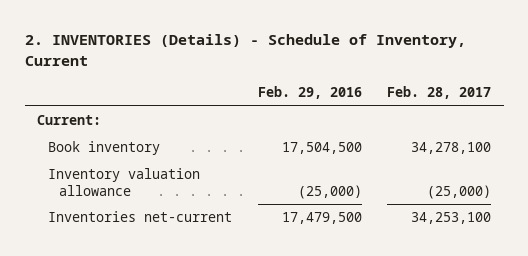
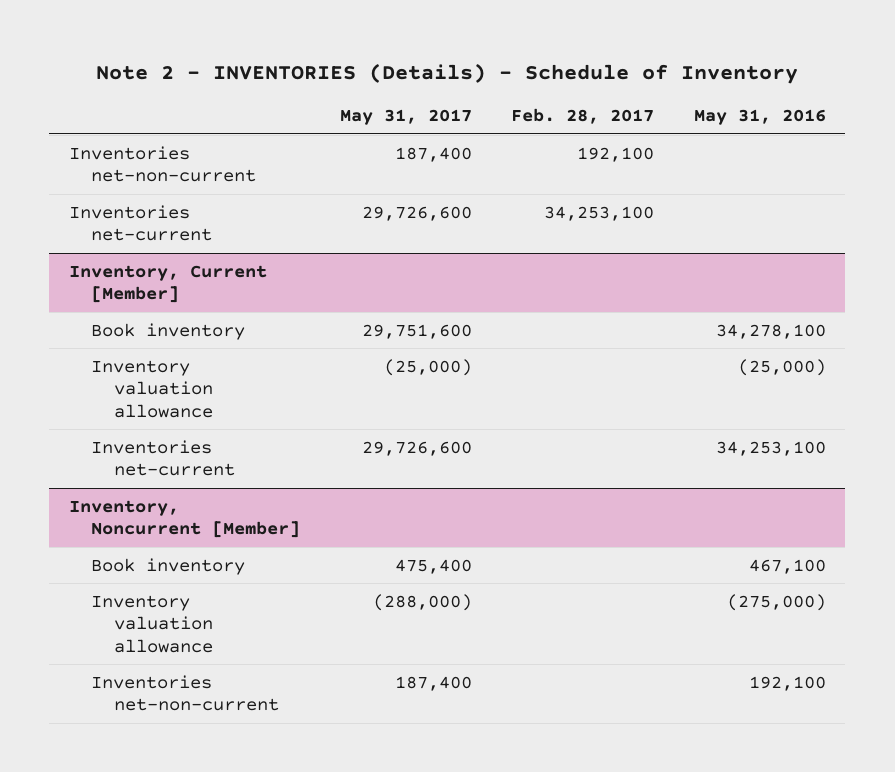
- 2. INVENTORIES (Details) - Schedule of Inventory, Current
+ Note 2 - INVENTORIES (Details) - Schedule of Inventory
- | Feb. 29, 2016 | Feb. 28, 2017
+ | May 31, 2017 | Feb. 28, 2017 | May 31, 2016
- Current:
- Book inventory | 17,504,500 | 34,278,100
- Inventory valuation allowance | (25,000) | (25,000)
+ Inventories net-non-current | 187,400 | 192,100 |
+ Inventory, Current [Member]
+ Book inventory | 29,751,600 | | 34,278,100
+ Inventory valuation allowance | (25,000) | | (25,000)
+ Inventories net-current | 29,726,600 | | 34,253,100
+ Inventory, Noncurrent [Member]
+ Book inventory | 475,400 | | 467,100
+ Inventory valuation allowance | (288,000) | | (275,000)
+ Inventories net-non-current | 187,400 | | 192,100

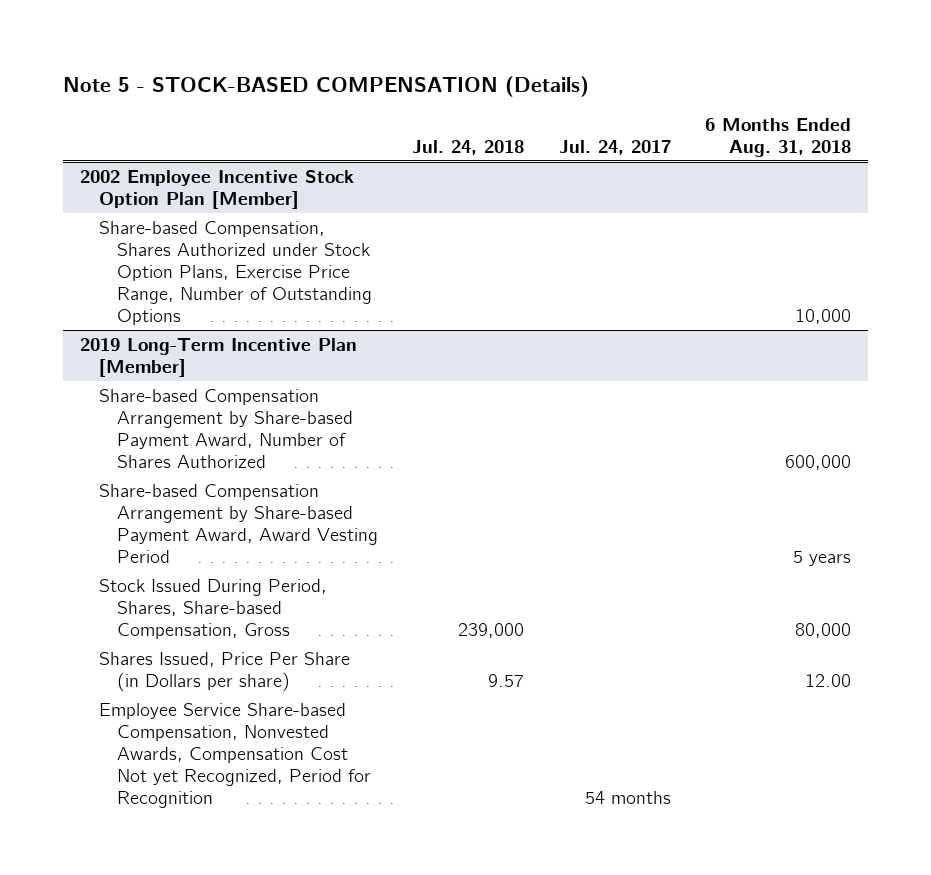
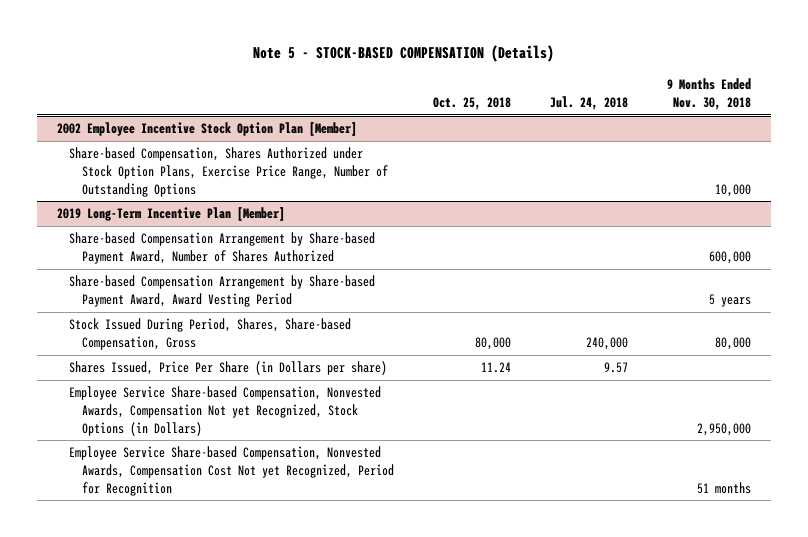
- | Jul. 24, 2018 | Jul. 24, 2017 | 6 Months Ended Aug. 31, 2018
+ | Oct. 25, 2018 | Jul. 24, 2018 | 9 Months Ended Nov. 30, 2018
@ 2019 Long-Term Incentive Plan [Member]
- Stock Issued During Period, Shares, Share-based Compensation, Gross | 239,000 | | 80,000
+ Stock Issued During Period, Shares, Share-based Compensation, Gross | 80,000 | 240,000 | 80,000
+ Employee Service Share-based Compensation, Nonvested Awards, Compensation Not yet Recognized, Stock Options (in Dollars) | | | 2,950,000

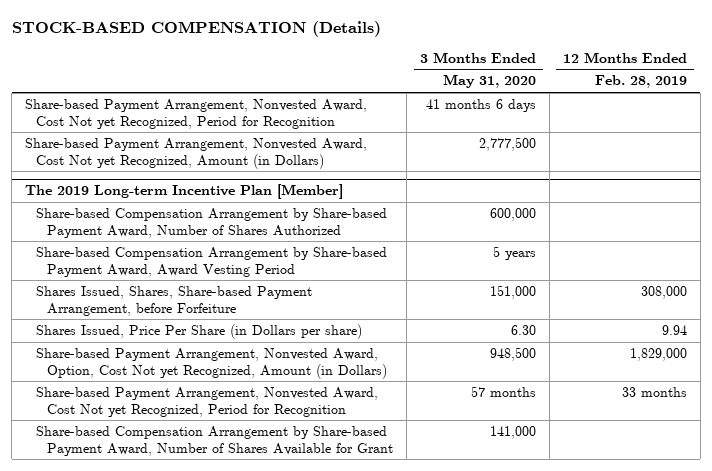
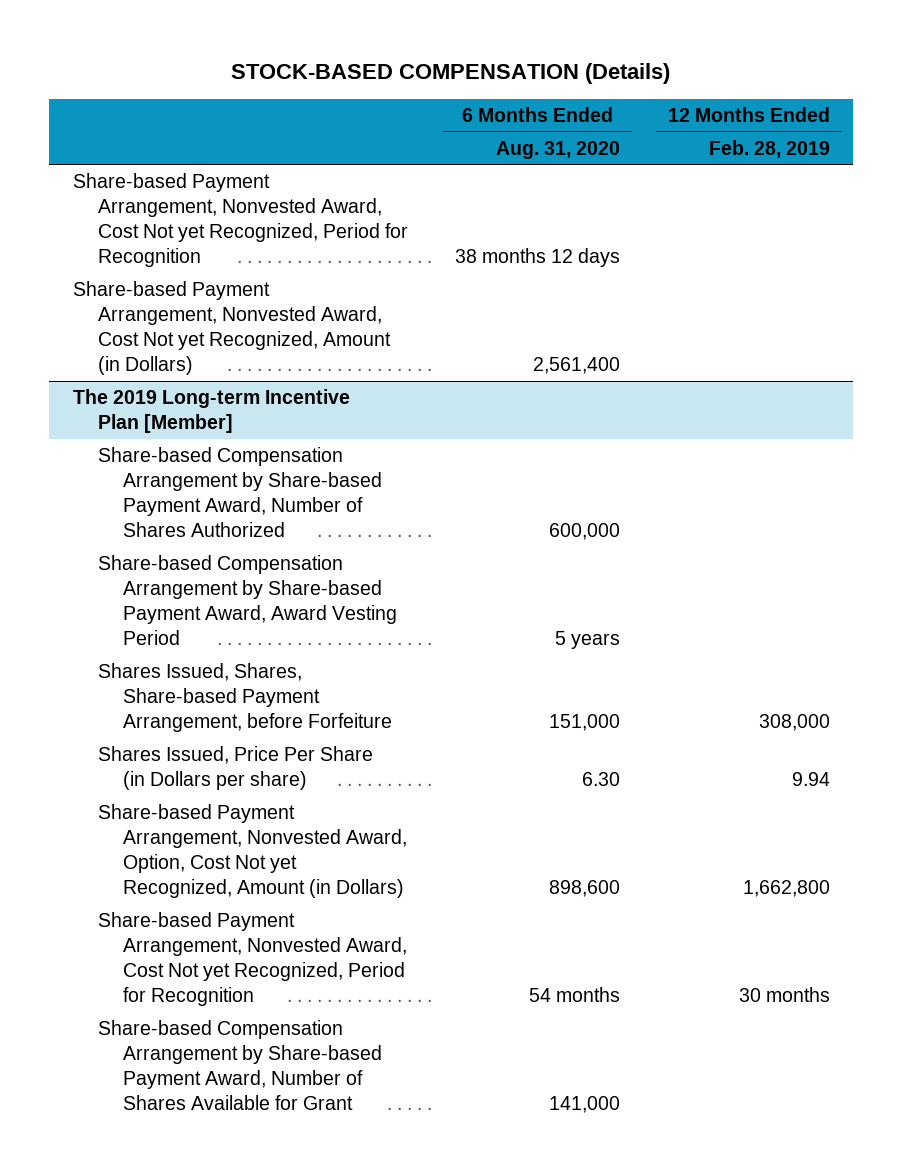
- | 3 Months Ended May 31, 2020 | 12 Months Ended Feb. 28, 2019
+ | 6 Months Ended Aug. 31, 2020 | 12 Months Ended Feb. 28, 2019
@ The 2019 Long-term Incentive Plan [Member]
- Share-based Payment Arrangement, Nonvested Award, Option, Cost Not yet Recognized, Amount (in Dollars) | 948,500 | 1,829,000
- Share-based Payment Arrangement, Nonvested Award, Cost Not yet Recognized, Period for Recognition | 57 months | 33 months
+ Share-based Payment Arrangement, Nonvested Award, Option, Cost Not yet Recognized, Amount (in Dollars) | 898,600 | 1,662,800
+ Share-based Payment Arrangement, Nonvested Award, Cost Not yet Recognized, Period for Recognition | 54 months | 30 months

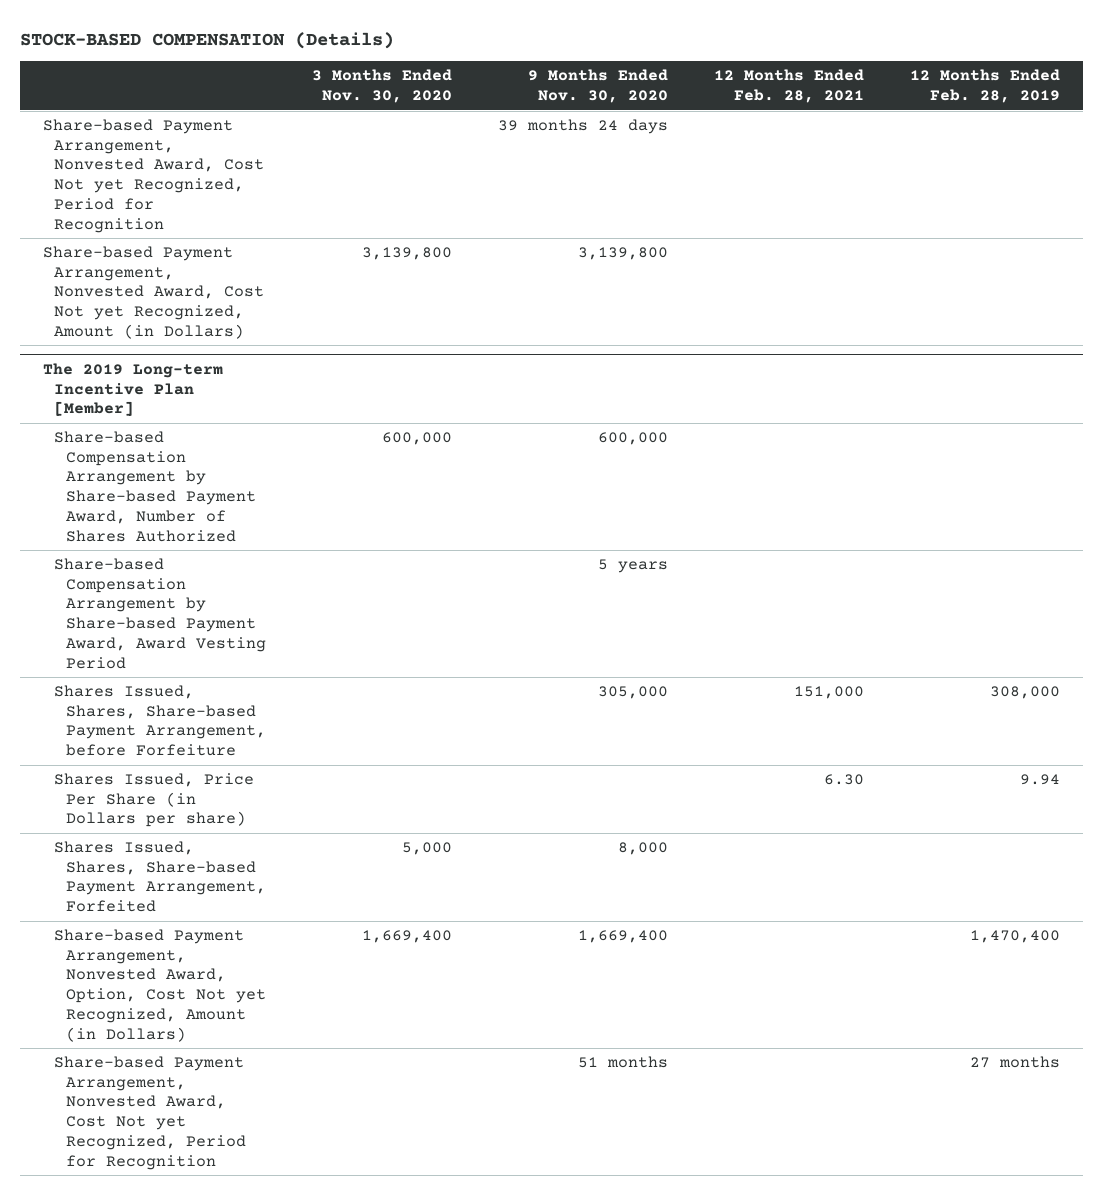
- | 6 Months Ended Aug. 31, 2020 | 12 Months Ended Feb. 28, 2019
+ | 3 Months Ended Nov. 30, 2020 | 9 Months Ended Nov. 30, 2020 | 12 Months Ended Feb. 28, 2021 | 12 Months Ended Feb. 28, 2019
@ The 2019 Long-term Incentive Plan [Member]
- Share-based Payment Arrangement, Nonvested Award, Option, Cost Not yet Recognized, Amount (in Dollars) | 898,600 | 1,662,800
- Share-based Payment Arrangement, Nonvested Award, Cost Not yet Recognized, Period for Recognition | 54 months | 30 months
- Share-based Compensation Arrangement by Share-based Payment Award, Number of Shares Available for Grant | 141,000 |
+ Shares Issued, Shares, Share-based Payment Arrangement, Forfeited | 5,000 | 8,000 | |
+ Share-based Payment Arrangement, Nonvested Award, Option, Cost Not yet Recognized, Amount (in Dollars) | 1,669,400 | 1,669,400 | | 1,470,400
+ Share-based Payment Arrangement, Nonvested Award, Cost Not yet Recognized, Period for Recognition | | 51 months | | 27 months

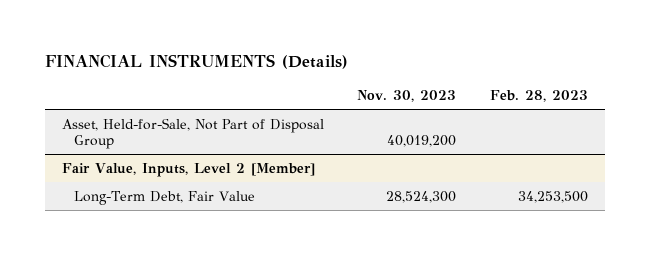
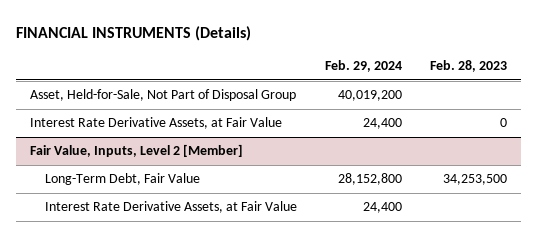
- | Nov. 30, 2023 | Feb. 28, 2023
+ | Feb. 29, 2024 | Feb. 28, 2023
+ Interest Rate Derivative Assets, at Fair Value | 24,400 | 0
@ Fair Value, Inputs, Level 2 [Member]
+ Interest Rate Derivative Assets, at Fair Value | 24,400 |

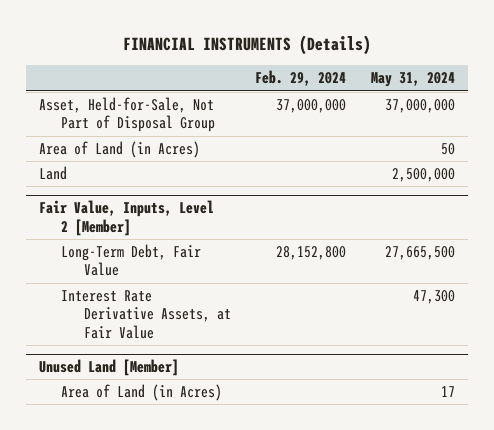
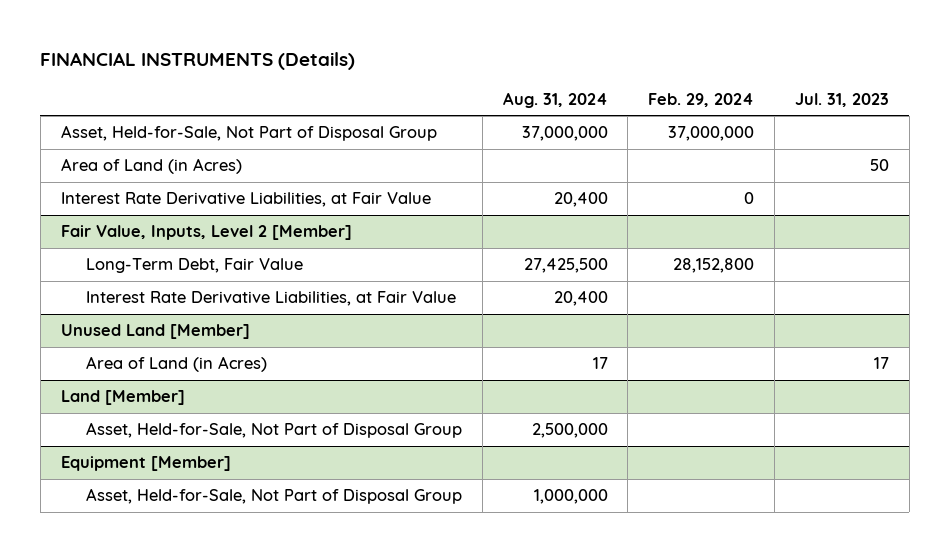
- | Feb. 29, 2024 | May 31, 2024
+ | Aug. 31, 2024 | Feb. 29, 2024 | Jul. 31, 2023
- Land | | 2,500,000
+ Interest Rate Derivative Liabilities, at Fair Value | 20,400 | 0 |
@ Fair Value, Inputs, Level 2 [Member]
- Interest Rate Derivative Assets, at Fair Value | | 47,300
+ Interest Rate Derivative Liabilities, at Fair Value | 20,400 | |
+ Land [Member]
+ Asset, Held-for-Sale, Not Part of Disposal Group | 2,500,000 | |
+ Equipment [Member]
+ Asset, Held-for-Sale, Not Part of Disposal Group | 1,000,000 | |

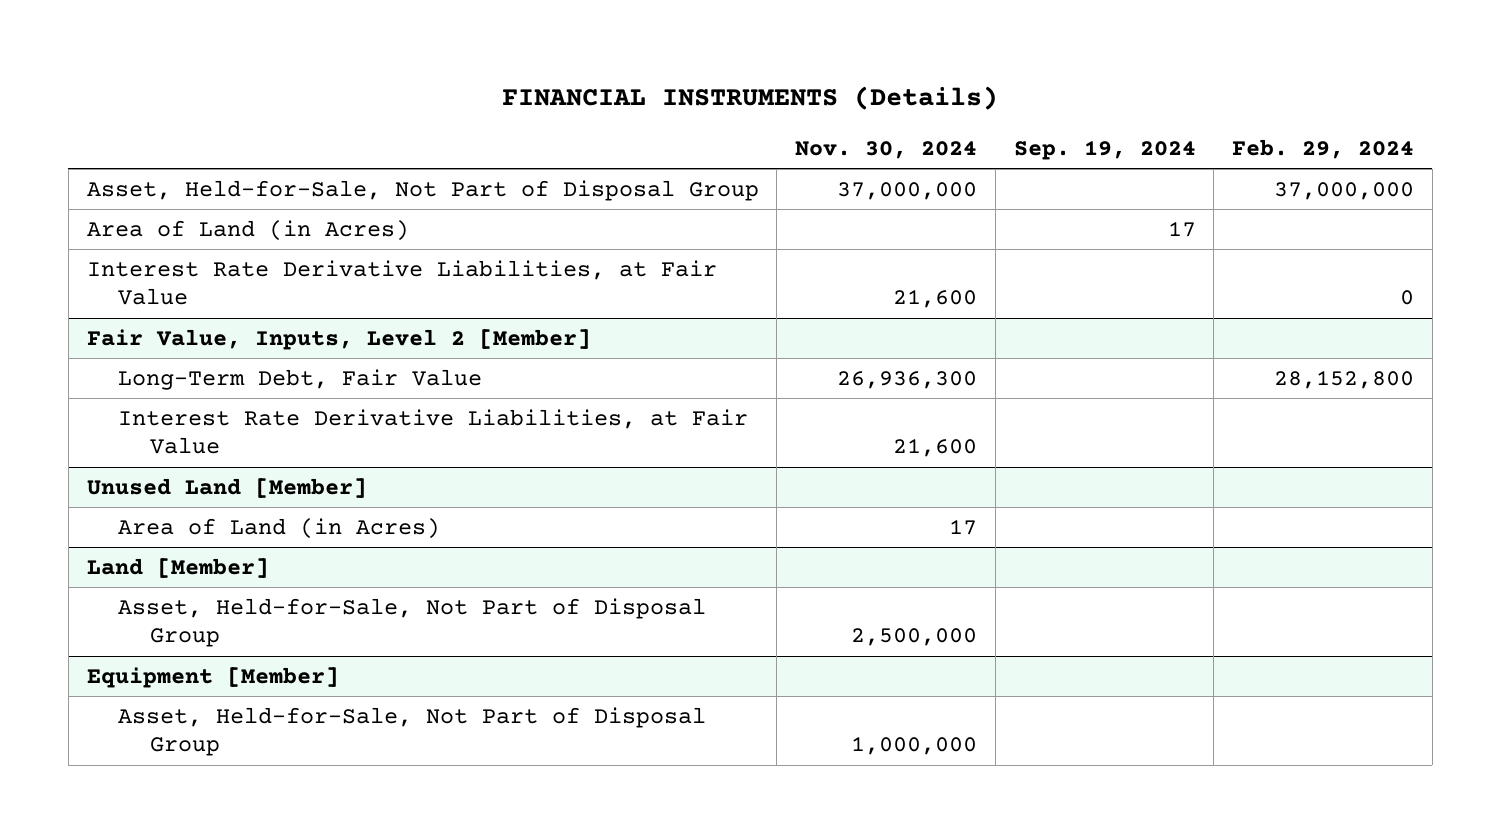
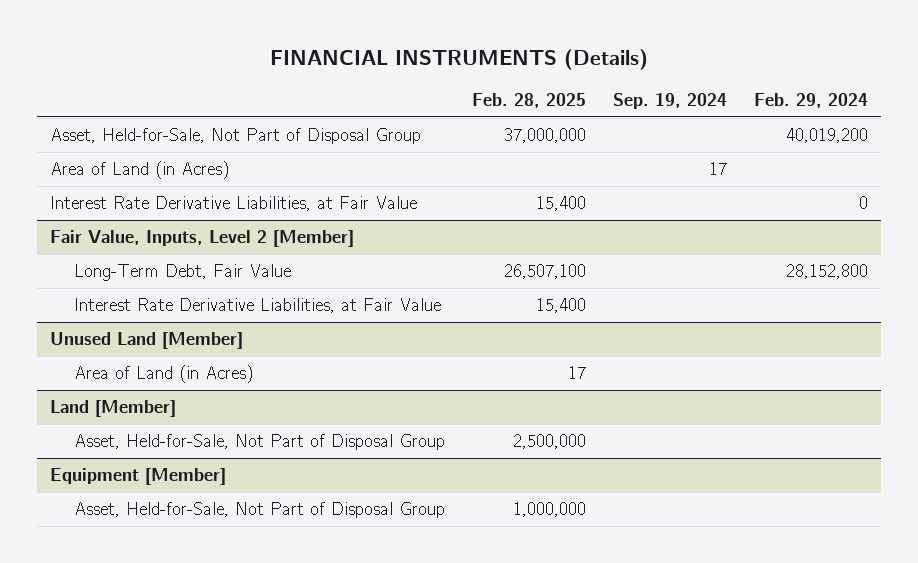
- | Nov. 30, 2024 | Sep. 19, 2024 | Feb. 29, 2024
+ | Feb. 28, 2025 | Sep. 19, 2024 | Feb. 29, 2024
- Asset, Held-for-Sale, Not Part of Disposal Group | 37,000,000 | | 37,000,000
+ Asset, Held-for-Sale, Not Part of Disposal Group | 37,000,000 | | 40,019,200

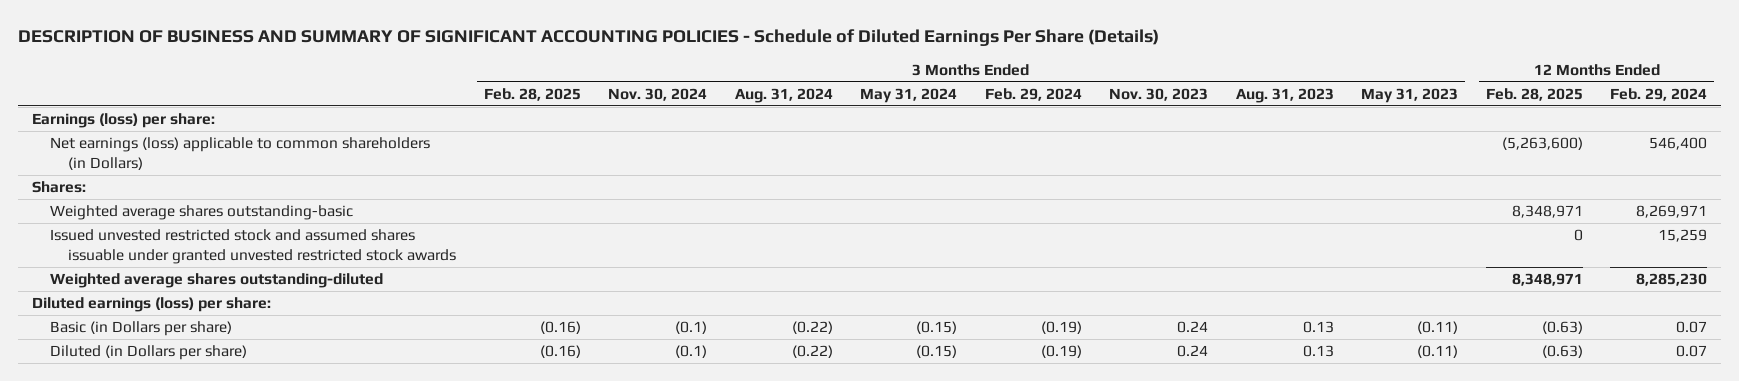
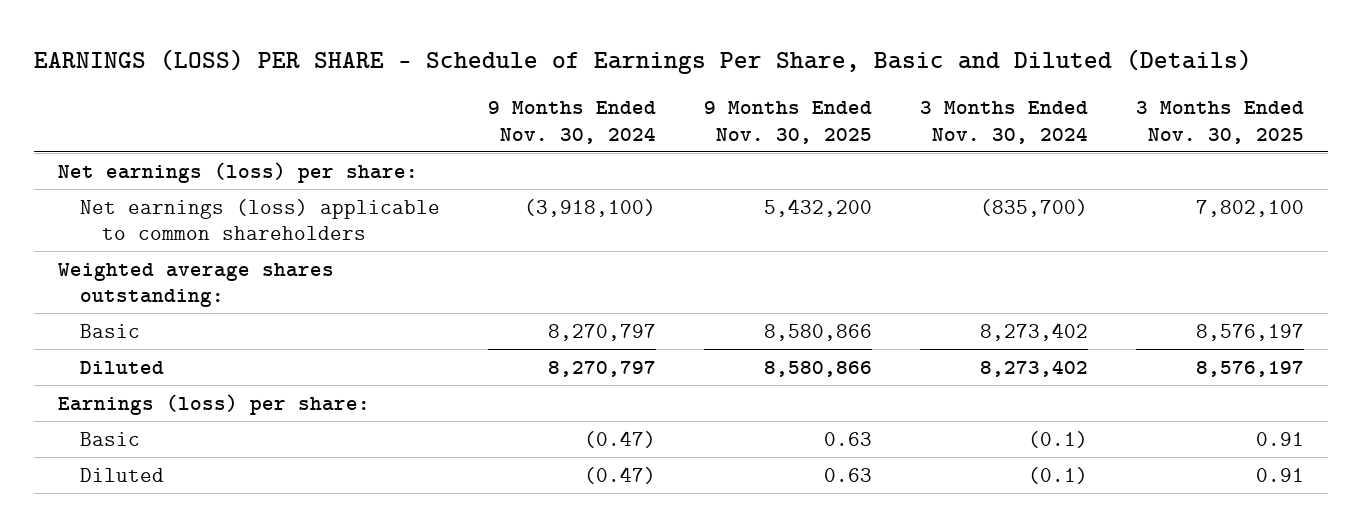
- DESCRIPTION OF BUSINESS AND SUMMARY OF SIGNIFICANT ACCOUNTING POLICIES - Schedule of Diluted Earnings Per Share (Details)
+ EARNINGS (LOSS) PER SHARE - Schedule of Earnings Per Share, Basic and Diluted (Details)
- | 3 Months Ended Feb. 28, 2025 | 3 Months Ended Nov. 30, 2024 | 3 Months Ended Aug. 31, 2024 | 3 Months Ended May 31, 2024 | 3 Months Ended Feb. 29, 2024 | 3 Months Ended Nov. 30, 2023 | 3 Months Ended Aug. 31, 2023 | 3 Months Ended May 31, 2023 | 12 Months Ended Feb. 28, 2025 | 12 Months Ended Feb. 29, 2024
+ | 9 Months Ended Nov. 30, 2024 | 9 Months Ended Nov. 30, 2025 | 3 Months Ended Nov. 30, 2024 | 3 Months Ended Nov. 30, 2025
+ Net earnings (loss) per share:
+ Net earnings (loss) applicable to common shareholders | (3,918,100) | 5,432,200 | (835,700) | 7,802,100
+ Weighted average shares outstanding:
+ Basic | 8,270,797 | 8,580,866 | 8,273,402 | 8,576,197
+ Diluted | 8,270,797 | 8,580,866 | 8,273,402 | 8,576,197
- Net earnings (loss) applicable to common shareholders (in Dollars) | | | | | | | | | (5,263,600) | 546,400
- Shares:
- Weighted average shares outstanding-basic | | | | | | | | | 8,348,971 | 8,269,971
- Issued unvested restricted stock and assumed shares issuable under granted unvested restricted stock awards | | | | | | | | | 0 | 15,259
- Weighted average shares outstanding-diluted | | | | | | | | | 8,348,971 | 8,285,230
- Diluted earnings (loss) per share:
- Basic (in Dollars per share) | (0.16) | (0.1) | (0.22) | (0.15) | (0.19) | 0.24 | 0.13 | (0.11) | (0.63) | 0.07
- Diluted (in Dollars per share) | (0.16) | (0.1) | (0.22) | (0.15) | (0.19) | 0.24 | 0.13 | (0.11) | (0.63) | 0.07
+ Basic | (0.47) | 0.63 | (0.1) | 0.91
+ Diluted | (0.47) | 0.63 | (0.1) | 0.91

